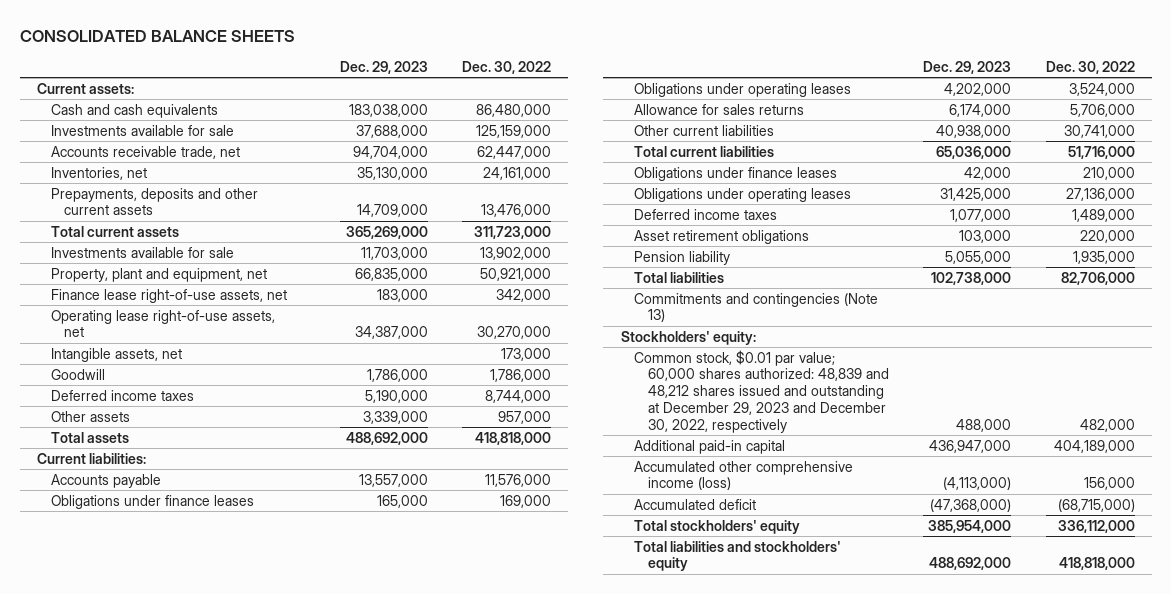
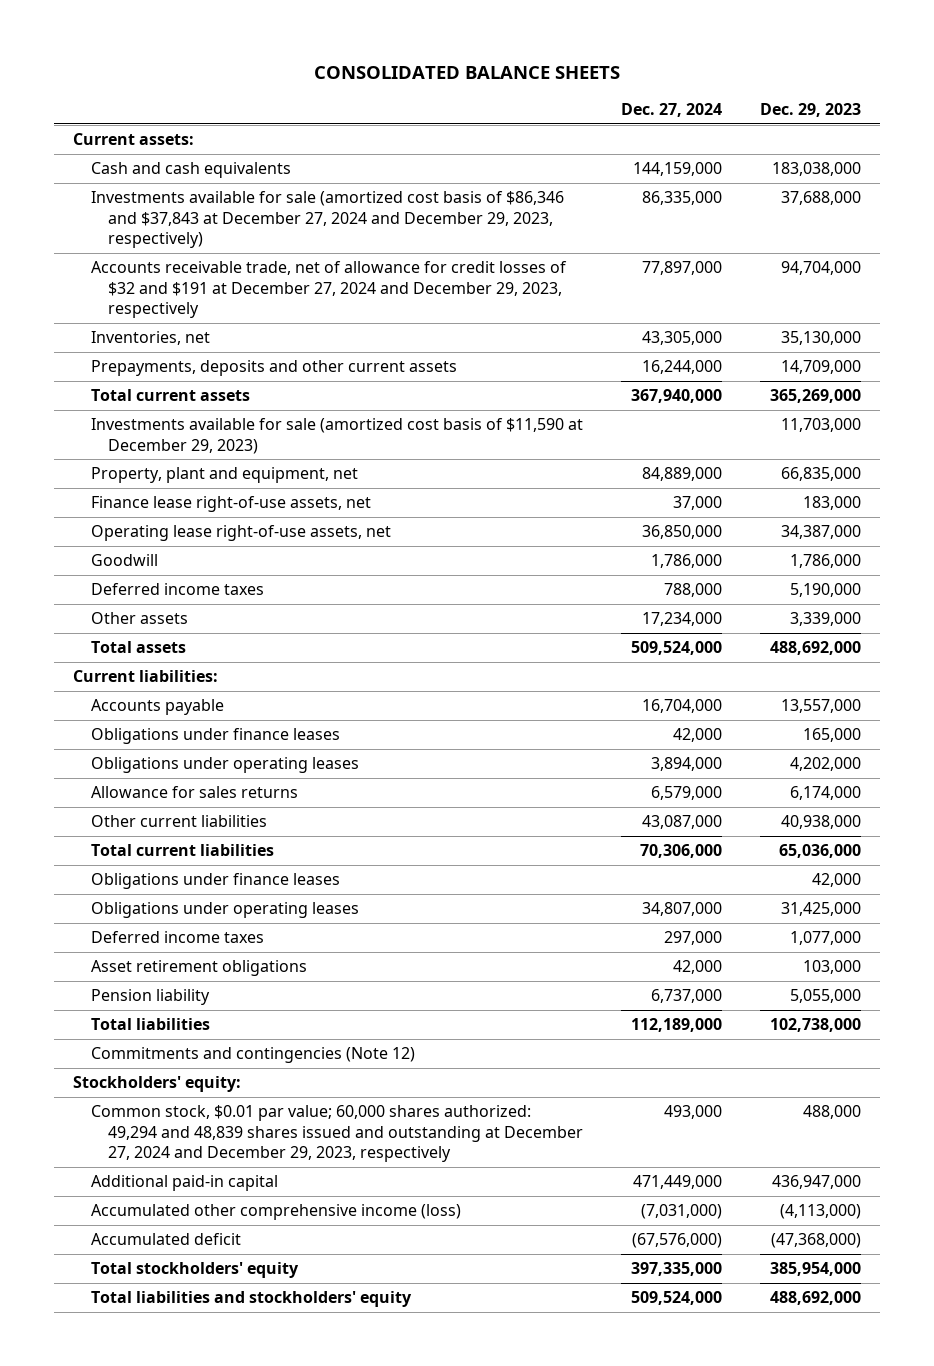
- | Dec. 29, 2023 | Dec. 30, 2022
+ | Dec. 27, 2024 | Dec. 29, 2023
- Investments available for sale | 37,688,000 | 125,159,000
- Accounts receivable trade, net | 94,704,000 | 62,447,000
+ Investments available for sale (amortized cost basis of $86,346 and $37,843 at December 27, 2024 and December 29, 2023, respectively) | 86,335,000 | 37,688,000
+ Accounts receivable trade, net of allowance for credit losses of $32 and $191 at December 27, 2024 and December 29, 2023, respectively | 77,897,000 | 94,704,000
- Investments available for sale | 11,703,000 | 13,902,000
+ Investments available for sale (amortized cost basis of $11,590 at December 29, 2023) | | 11,703,000
- Intangible assets, net | | 173,000
- Commitments and contingencies (Note 13)
+ Commitments and contingencies (Note 12)
- Common stock, $0.01 par value; 60,000 shares authorized: 48,839 and 48,212 shares issued and outstanding at December 29, 2023 and December 30, 2022, respectively | 488,000 | 482,000
+ Common stock, $0.01 par value; 60,000 shares authorized: 49,294 and 48,839 shares issued and outstanding at December 27, 2024 and December 29, 2023, respectively | 493,000 | 488,000

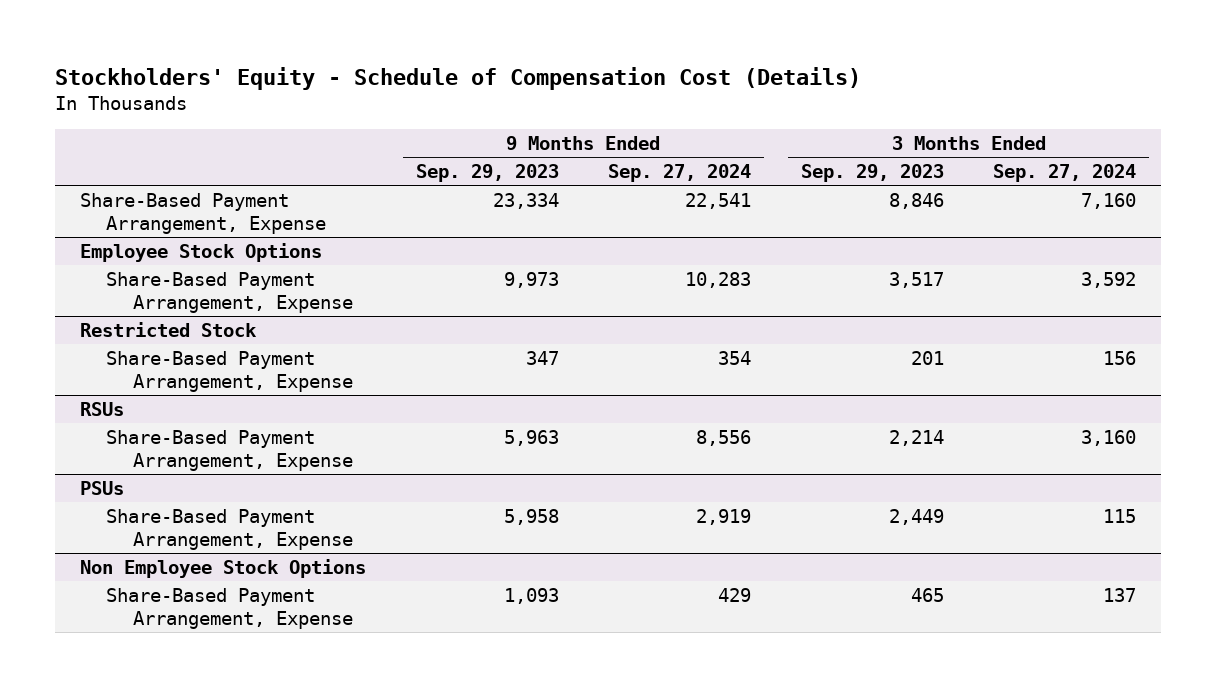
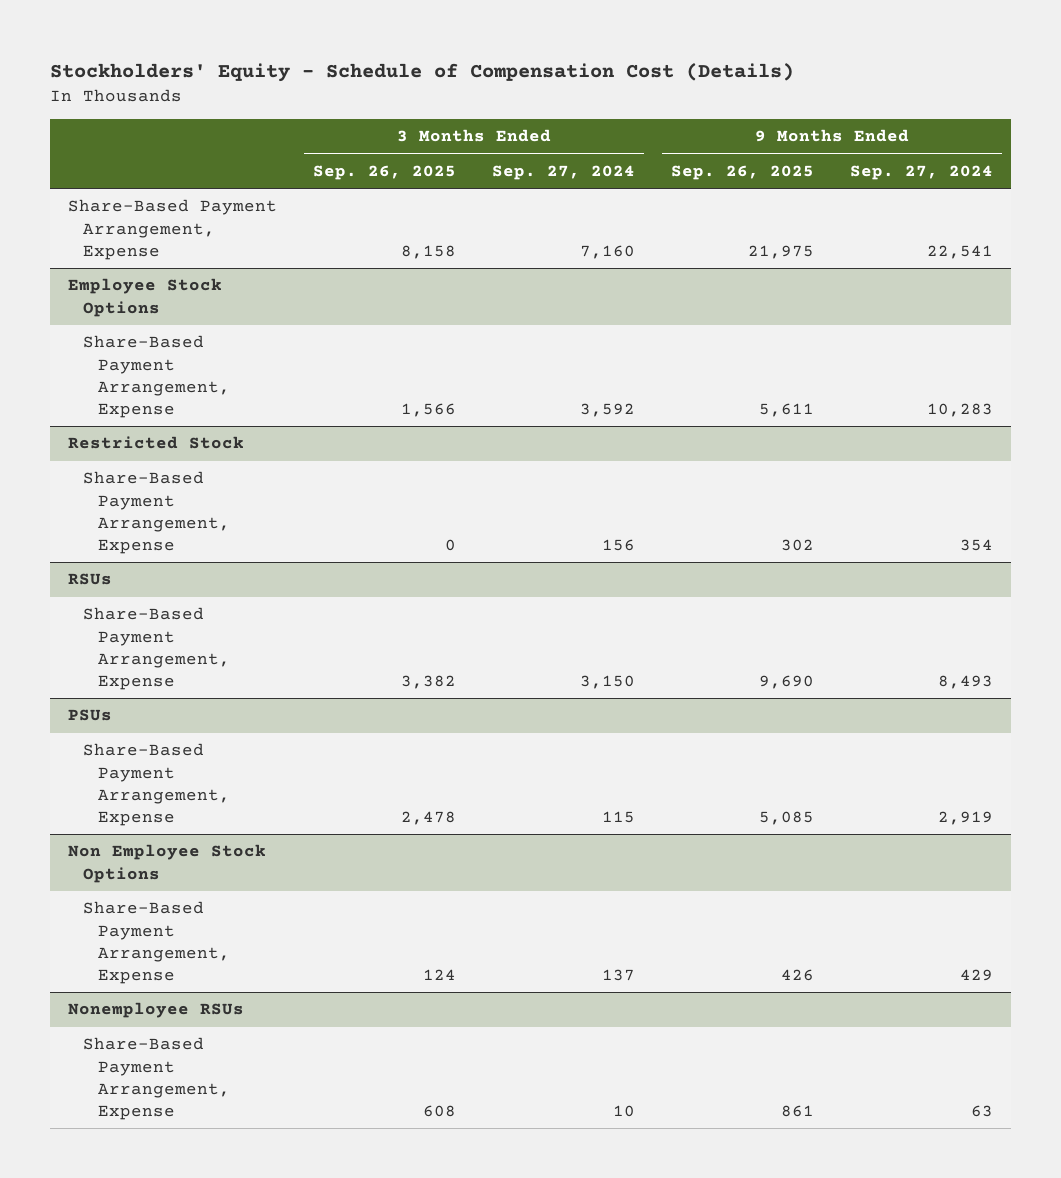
- | 9 Months Ended Sep. 29, 2023 | 9 Months Ended Sep. 27, 2024 | 3 Months Ended Sep. 29, 2023 | 3 Months Ended Sep. 27, 2024
+ | 3 Months Ended Sep. 26, 2025 | 3 Months Ended Sep. 27, 2024 | 9 Months Ended Sep. 26, 2025 | 9 Months Ended Sep. 27, 2024
@ RSUs
- Share-Based Payment Arrangement, Expense | 5,963 | 8,556 | 2,214 | 3,160
+ Share-Based Payment Arrangement, Expense | 3,382 | 3,150 | 9,690 | 8,493
+ Nonemployee RSUs
+ Share-Based Payment Arrangement, Expense | 608 | 10 | 861 | 63

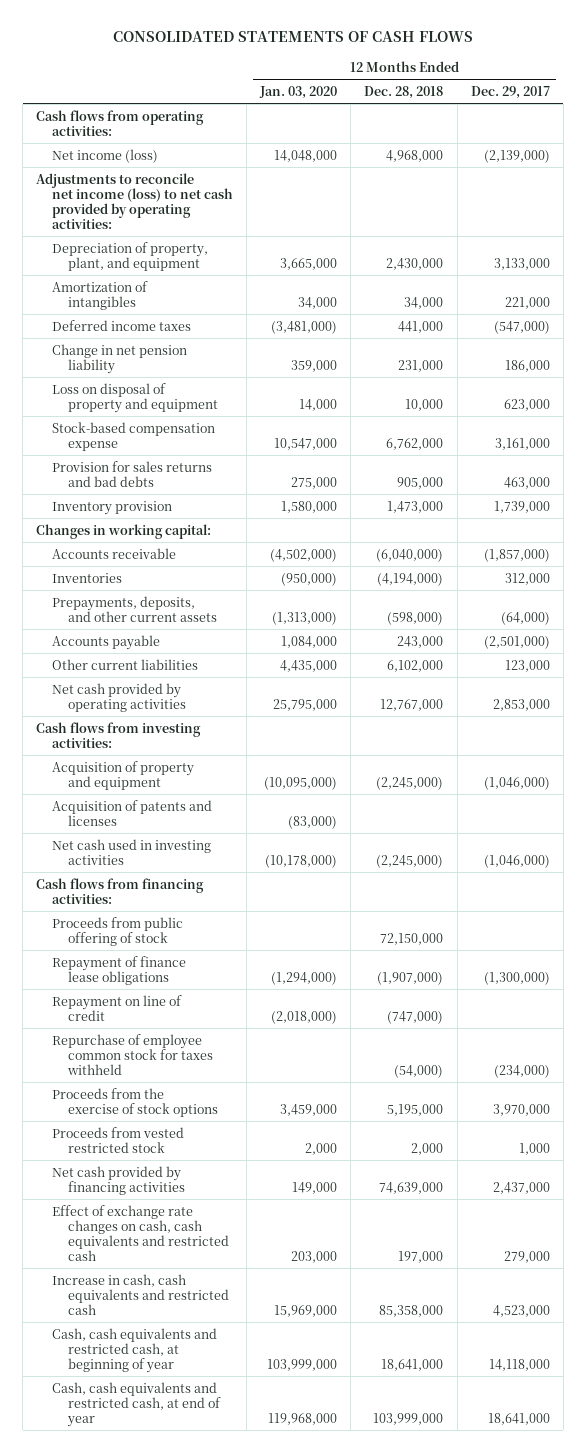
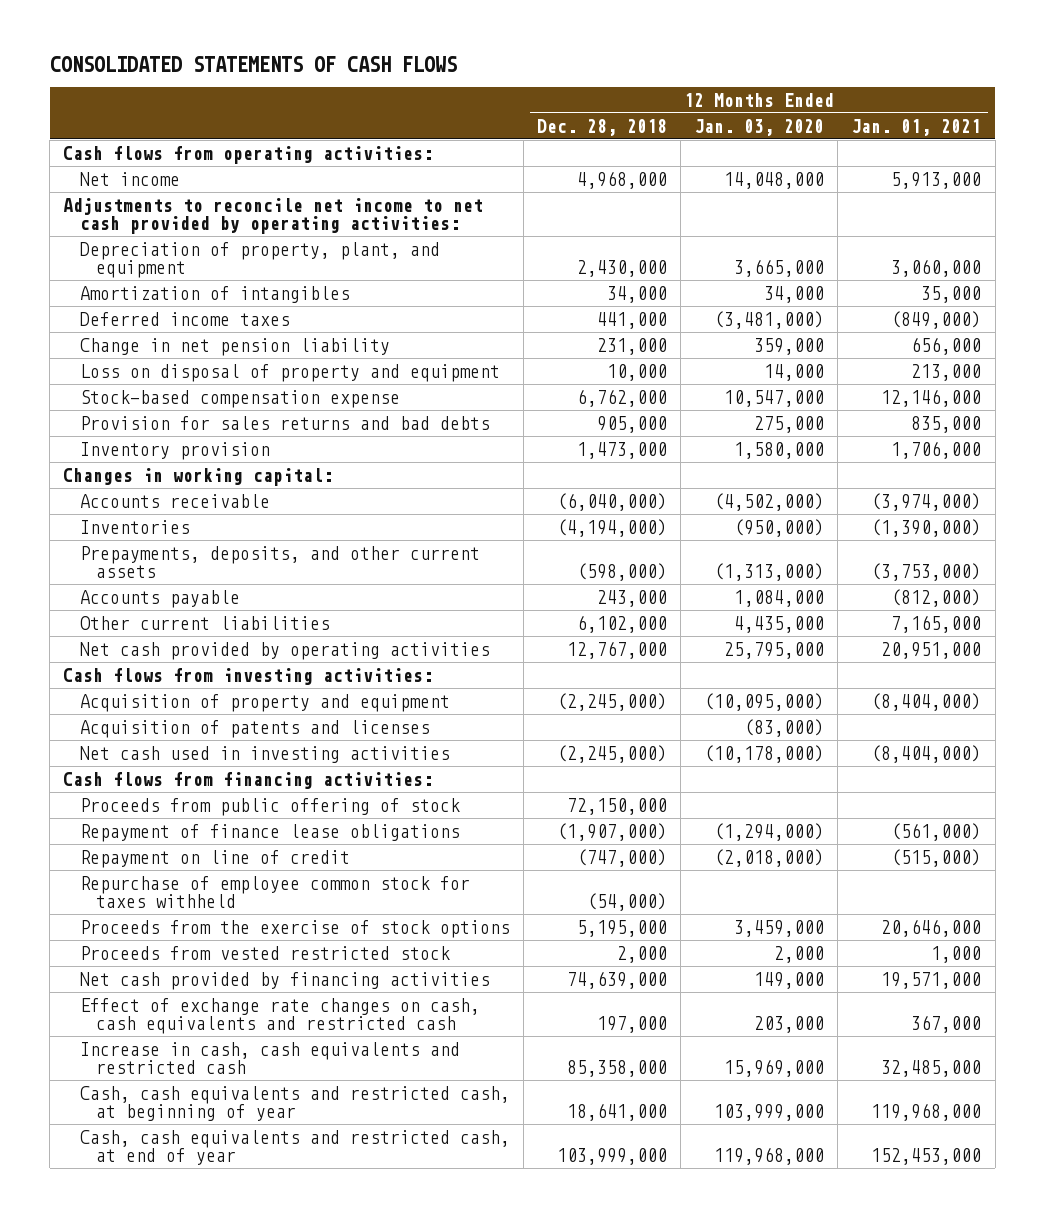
- | 12 Months Ended Jan. 03, 2020 | 12 Months Ended Dec. 28, 2018 | 12 Months Ended Dec. 29, 2017
+ | 12 Months Ended Dec. 28, 2018 | 12 Months Ended Jan. 03, 2020 | 12 Months Ended Jan. 01, 2021
- Net income (loss) | 14,048,000 | 4,968,000 | (2,139,000)
- Adjustments to reconcile net income (loss) to net cash provided by operating activities:
+ Net income | 4,968,000 | 14,048,000 | 5,913,000
+ Adjustments to reconcile net income to net cash provided by operating activities:

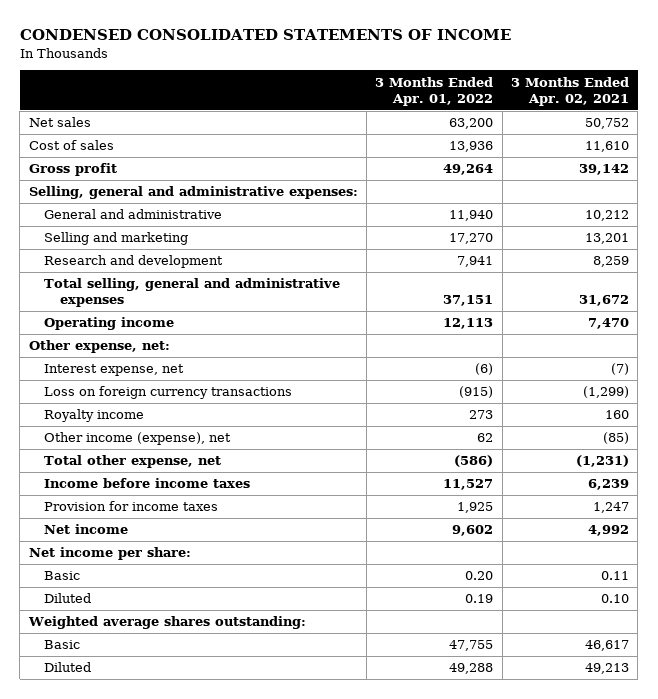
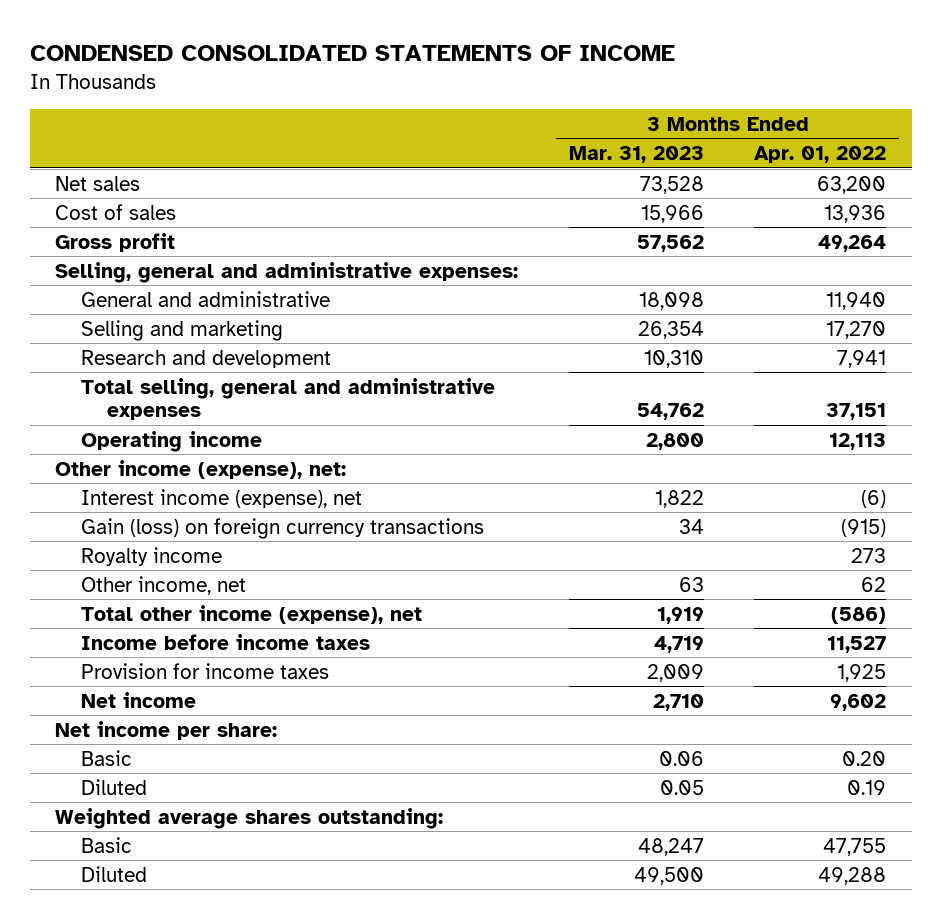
- | 3 Months Ended Apr. 01, 2022 | 3 Months Ended Apr. 02, 2021
+ | 3 Months Ended Mar. 31, 2023 | 3 Months Ended Apr. 01, 2022
- Other expense, net:
- Interest expense, net | (6) | (7)
- Loss on foreign currency transactions | (915) | (1,299)
+ Other income (expense), net:
+ Interest income (expense), net | 1,822 | (6)
+ Gain (loss) on foreign currency transactions | 34 | (915)
- Other income (expense), net | 62 | (85)
- Total other expense, net | (586) | (1,231)
+ Other income, net | 63 | 62
+ Total other income (expense), net | 1,919 | (586)

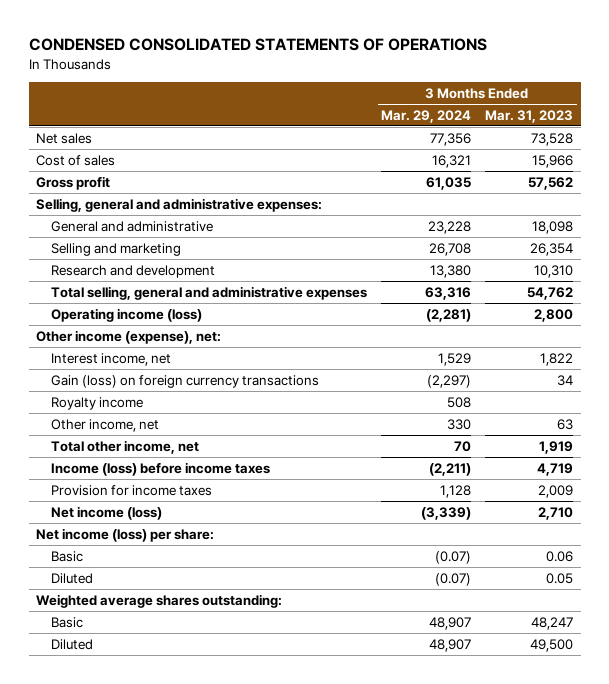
- CONDENSED CONSOLIDATED STATEMENTS OF INCOME
+ CONDENSED CONSOLIDATED STATEMENTS OF OPERATIONS
- | 3 Months Ended Mar. 31, 2023 | 3 Months Ended Apr. 01, 2022
+ | 3 Months Ended Mar. 29, 2024 | 3 Months Ended Mar. 31, 2023
- Operating income | 2,800 | 12,113
+ Operating income (loss) | (2,281) | 2,800
- Interest income (expense), net | 1,822 | (6)
+ Interest income, net | 1,529 | 1,822
- Total other income (expense), net | 1,919 | (586)
- Income before income taxes | 4,719 | 11,527
+ Total other income, net | 70 | 1,919
+ Income (loss) before income taxes | (2,211) | 4,719
- Net income | 2,710 | 9,602
- Net income per share:
+ Net income (loss) | (3,339) | 2,710
+ Net income (loss) per share:

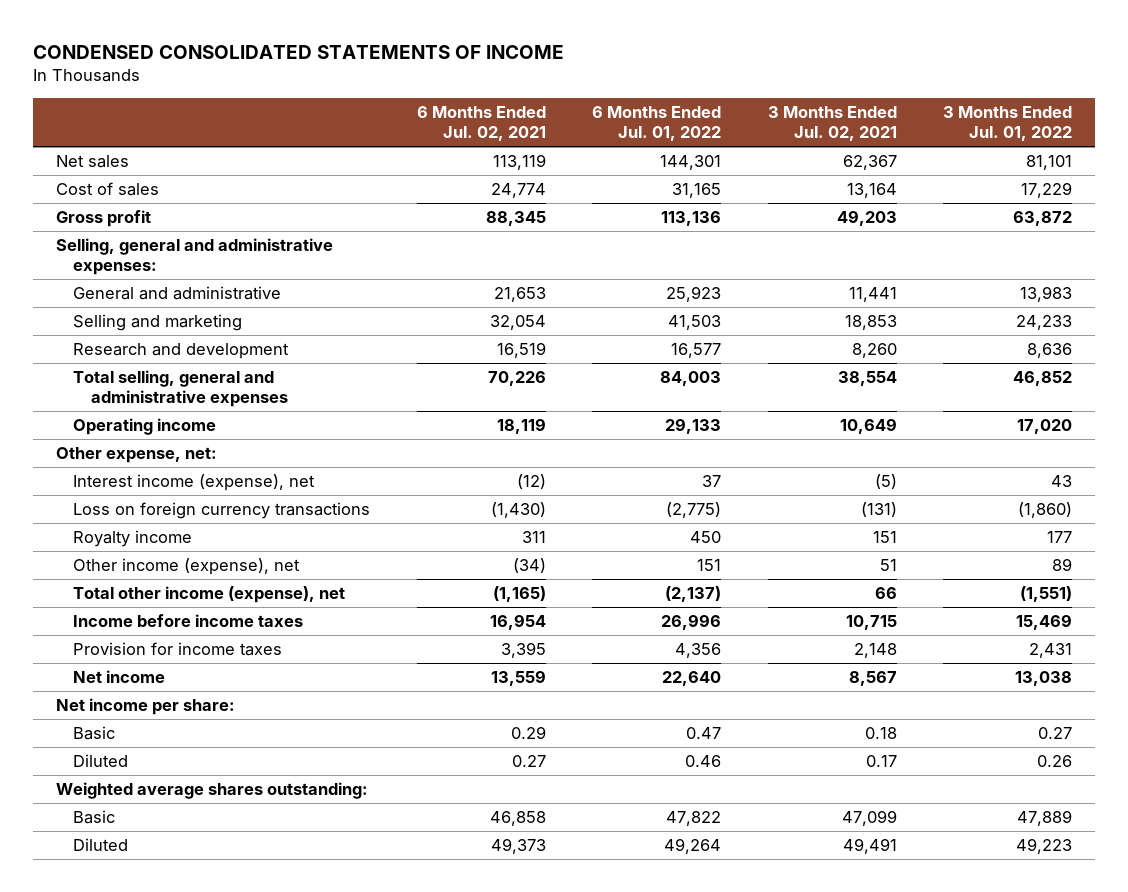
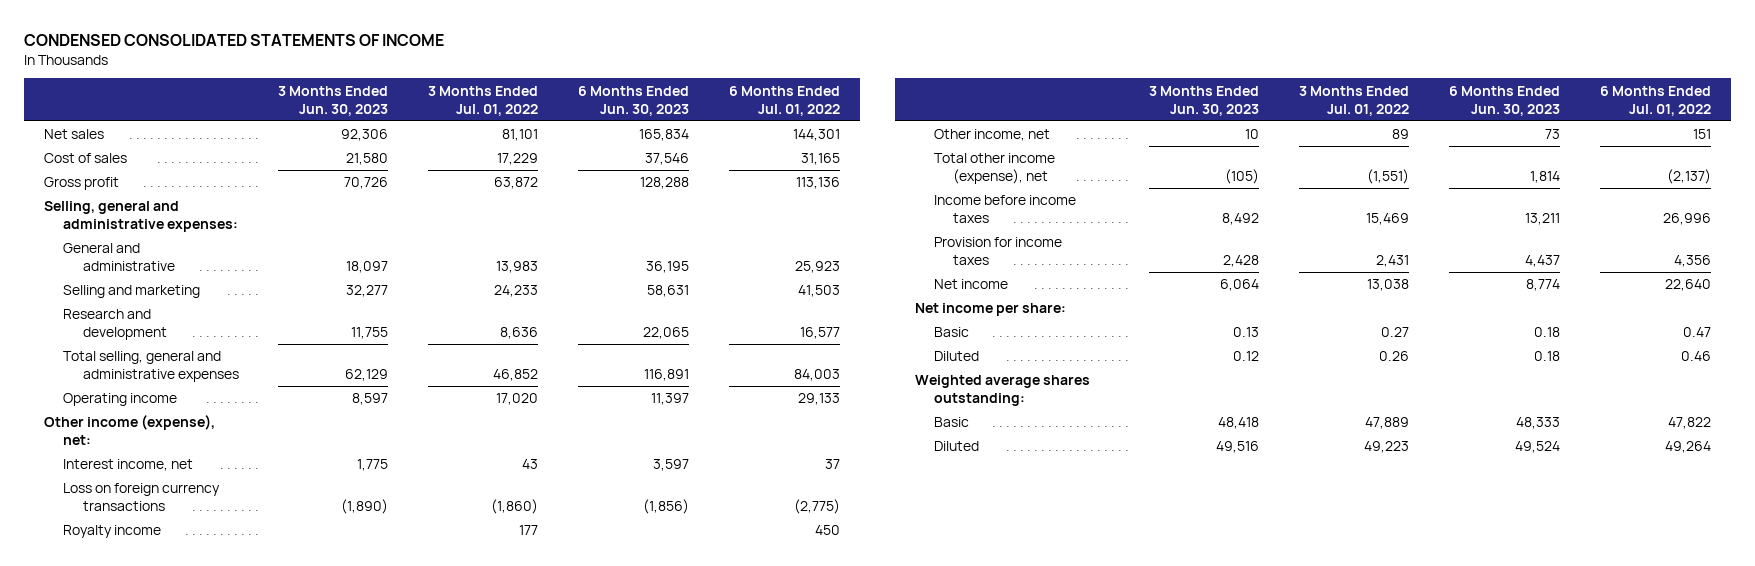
- | 6 Months Ended Jul. 02, 2021 | 6 Months Ended Jul. 01, 2022 | 3 Months Ended Jul. 02, 2021 | 3 Months Ended Jul. 01, 2022
+ | 3 Months Ended Jun. 30, 2023 | 3 Months Ended Jul. 01, 2022 | 6 Months Ended Jun. 30, 2023 | 6 Months Ended Jul. 01, 2022
- Other expense, net:
- Interest income (expense), net | (12) | 37 | (5) | 43
+ Other income (expense), net:
+ Interest income, net | 1,775 | 43 | 3,597 | 37
- Other income (expense), net | (34) | 151 | 51 | 89
+ Other income, net | 10 | 89 | 73 | 151

